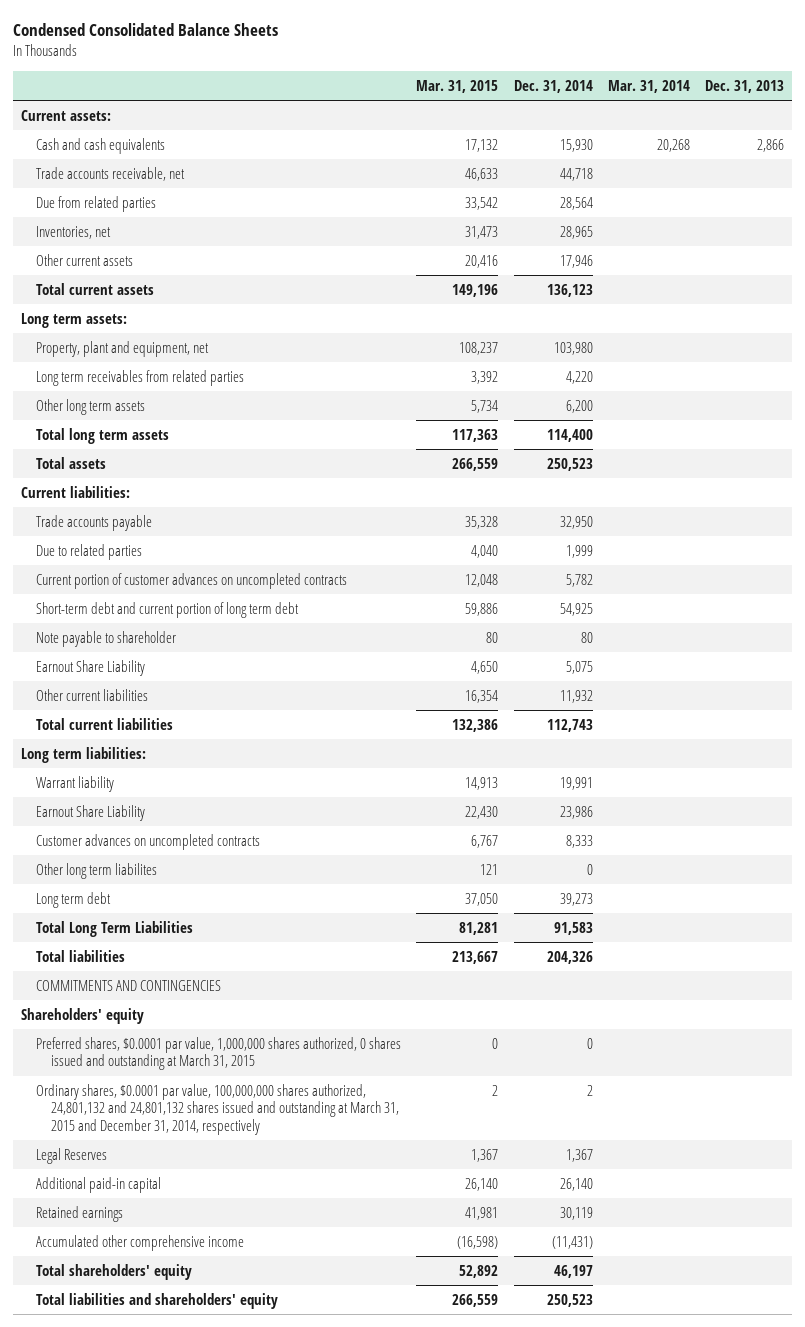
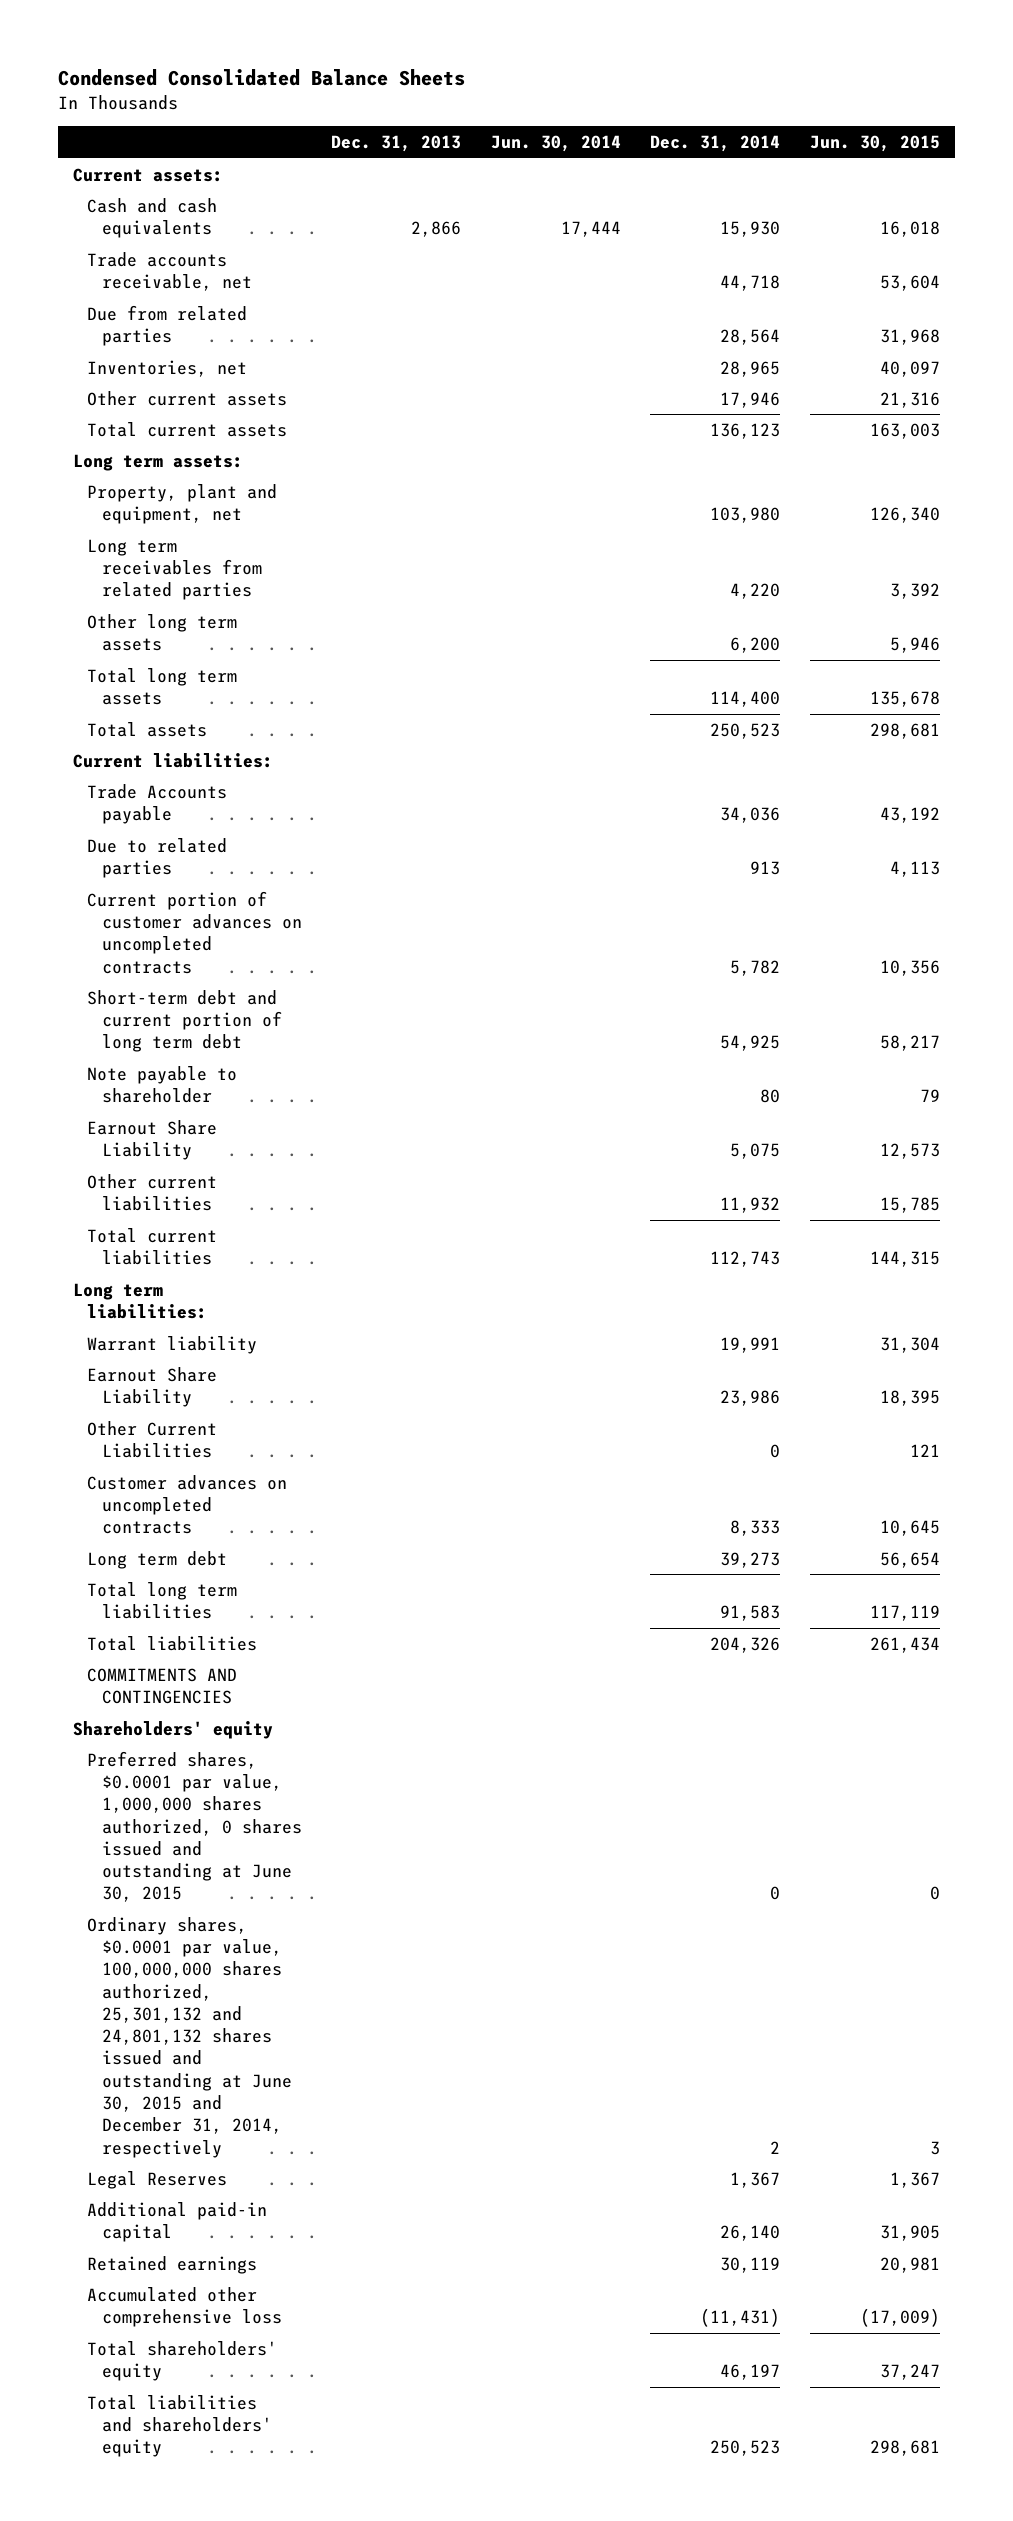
- | Mar. 31, 2015 | Dec. 31, 2014 | Mar. 31, 2014 | Dec. 31, 2013
+ | Dec. 31, 2013 | Jun. 30, 2014 | Dec. 31, 2014 | Jun. 30, 2015
- Trade accounts payable | 35,328 | 32,950 | |
- Due to related parties | 4,040 | 1,999 | |
+ Trade Accounts payable | | | 34,036 | 43,192
+ Due to related parties | | | 913 | 4,113
+ Other Current Liabilities | | | 0 | 121
- Other long term liabilites | 121 | 0 | |
- Total Long Term Liabilities | 81,281 | 91,583 | |
+ Total long term liabilities | | | 91,583 | 117,119
- Preferred shares, $0.0001 par value, 1,000,000 shares authorized, 0 shares issued and outstanding at March 31, 2015 | 0 | 0 | |
- Ordinary shares, $0.0001 par value, 100,000,000 shares authorized, 24,801,132 and 24,801,132 shares issued and outstanding at March 31, 2015 and December 31, 2014, respectively | 2 | 2 | |
+ Preferred shares, $0.0001 par value, 1,000,000 shares authorized, 0 shares issued and outstanding at June 30, 2015 | | | 0 | 0
+ Ordinary shares, $0.0001 par value, 100,000,000 shares authorized, 25,301,132 and 24,801,132 shares issued and outstanding at June 30, 2015 and December 31, 2014, respectively | | | 2 | 3
- Accumulated other comprehensive income | (16,598) | (11,431) | |
+ Accumulated other comprehensive loss | | | (11,431) | (17,009)

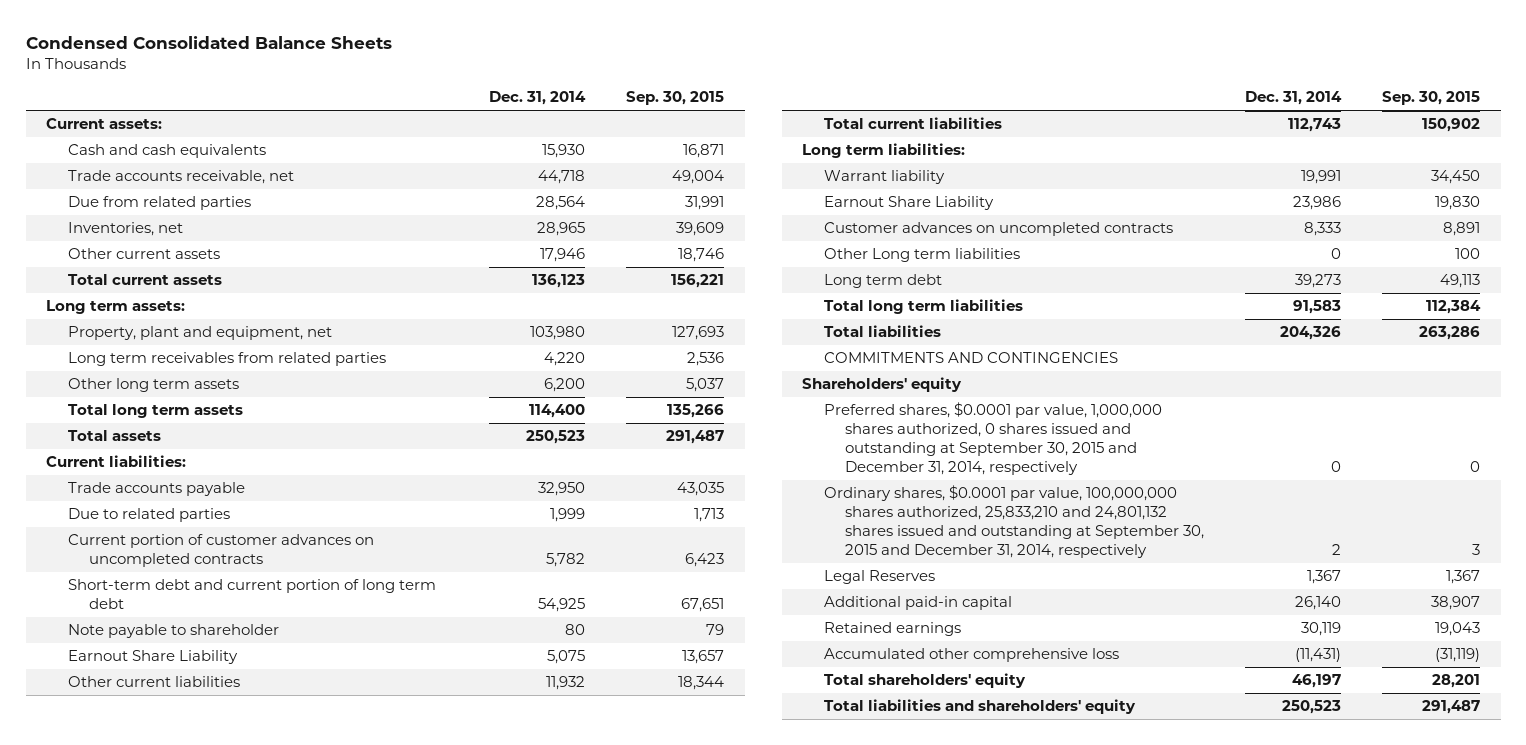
- | Dec. 31, 2013 | Jun. 30, 2014 | Dec. 31, 2014 | Jun. 30, 2015
+ | Dec. 31, 2014 | Sep. 30, 2015
- Trade Accounts payable | | | 34,036 | 43,192
- Due to related parties | | | 913 | 4,113
+ Trade accounts payable | 32,950 | 43,035
+ Due to related parties | 1,999 | 1,713
- Other Current Liabilities | | | 0 | 121
+ Other Long term liabilities | 0 | 100
- Preferred shares, $0.0001 par value, 1,000,000 shares authorized, 0 shares issued and outstanding at June 30, 2015 | | | 0 | 0
- Ordinary shares, $0.0001 par value, 100,000,000 shares authorized, 25,301,132 and 24,801,132 shares issued and outstanding at June 30, 2015 and December 31, 2014, respectively | | | 2 | 3
+ Preferred shares, $0.0001 par value, 1,000,000 shares authorized, 0 shares issued and outstanding at September 30, 2015 and December 31, 2014, respectively | 0 | 0
+ Ordinary shares, $0.0001 par value, 100,000,000 shares authorized, 25,833,210 and 24,801,132 shares issued and outstanding at September 30, 2015 and December 31, 2014, respectively | 2 | 3

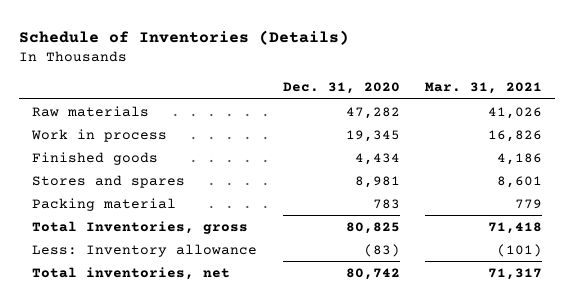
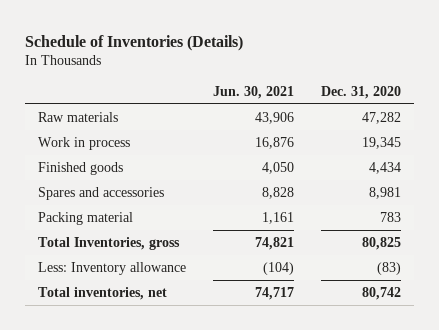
- | Dec. 31, 2020 | Mar. 31, 2021
+ | Jun. 30, 2021 | Dec. 31, 2020
- Stores and spares | 8,981 | 8,601
+ Spares and accessories | 8,828 | 8,981

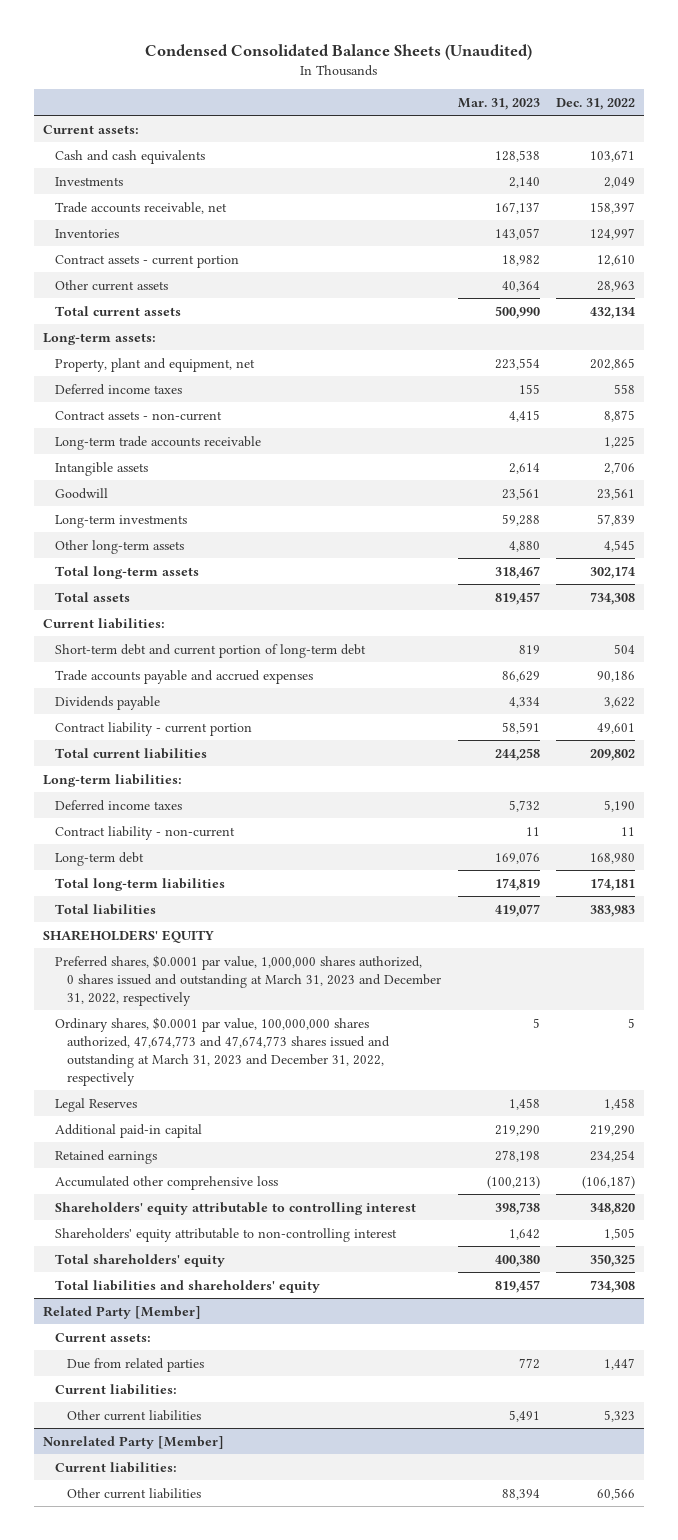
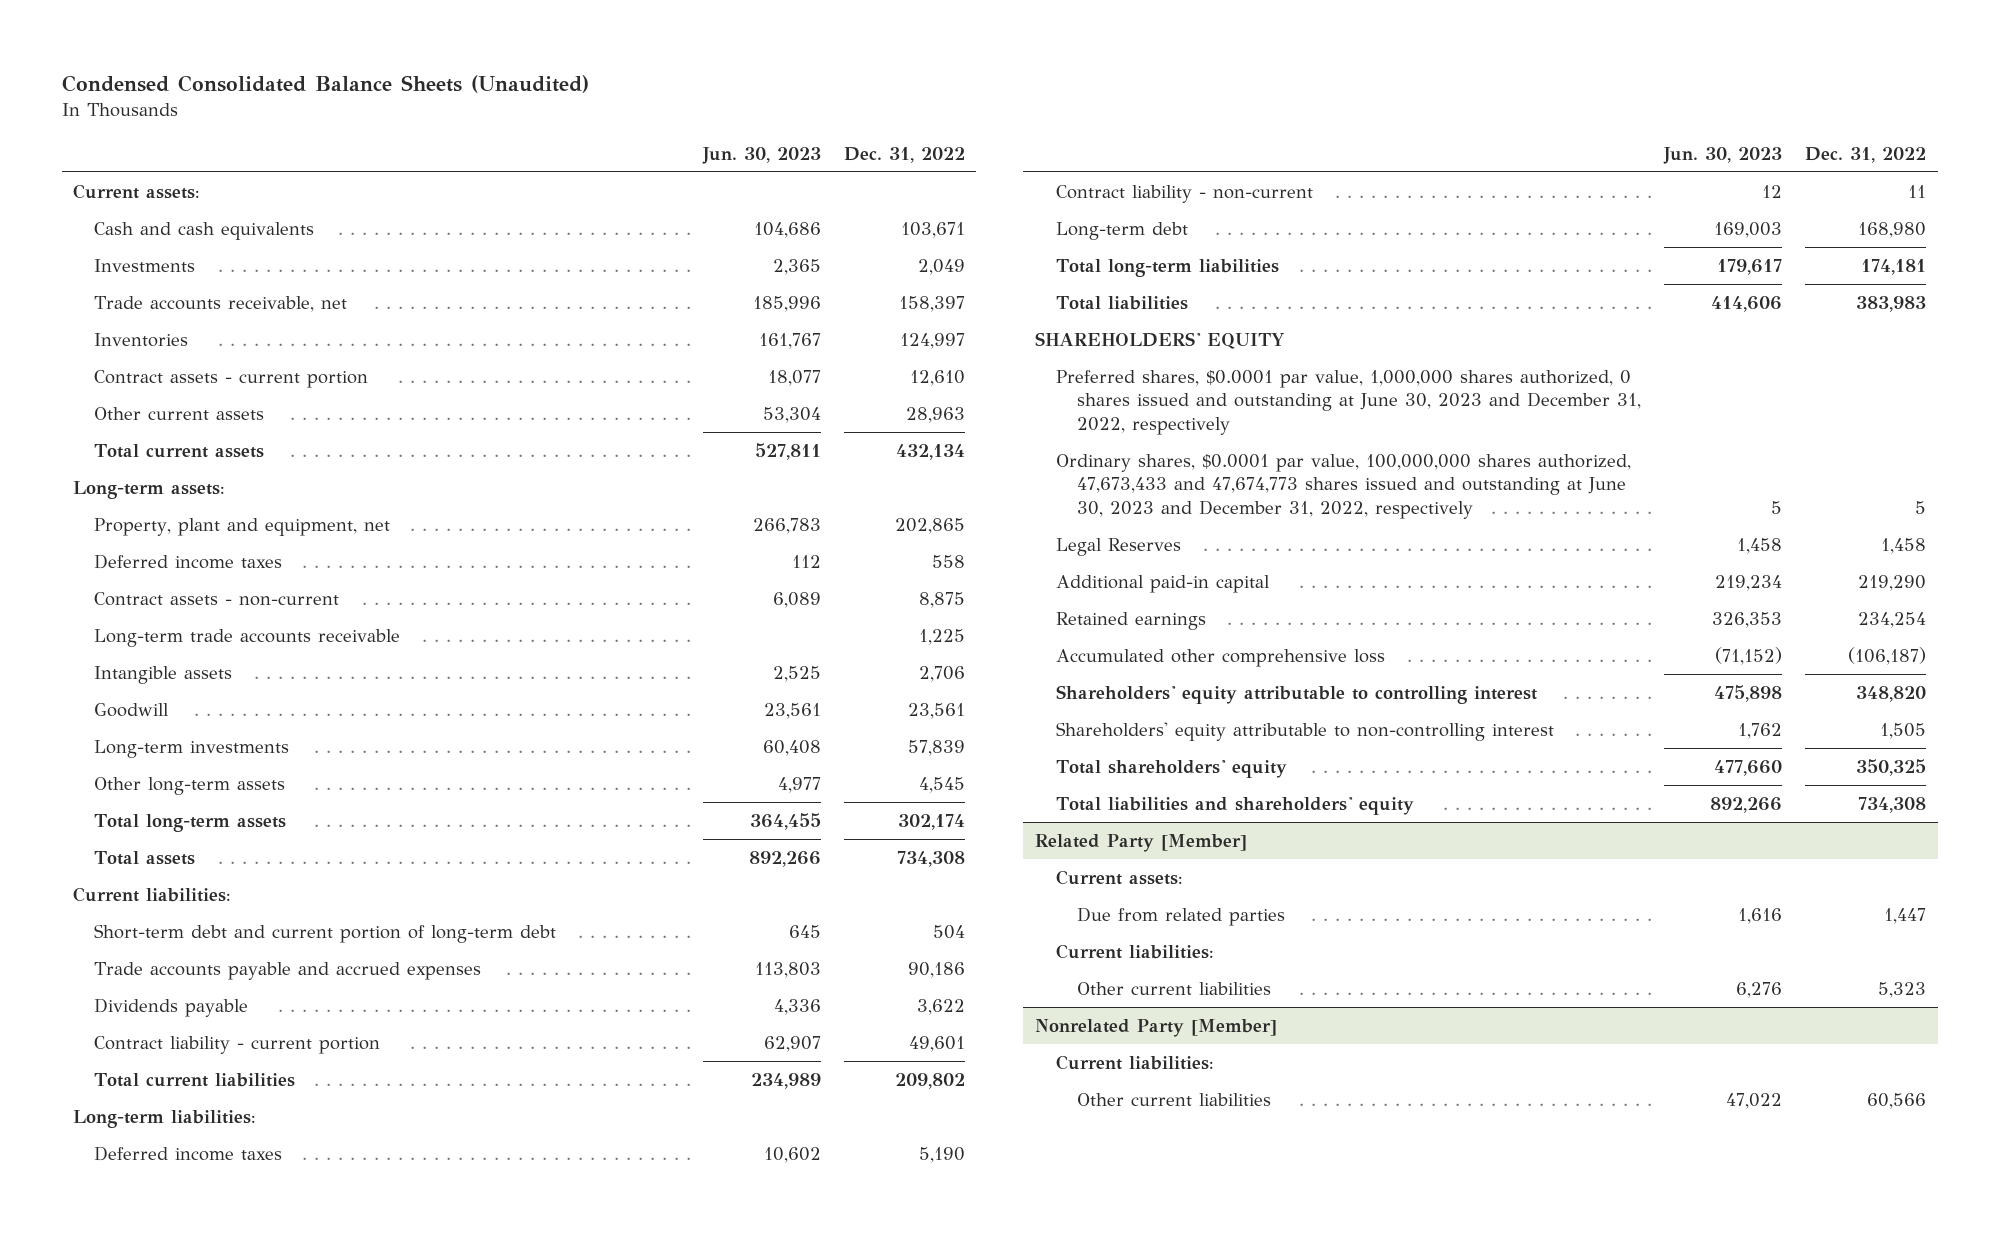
- | Mar. 31, 2023 | Dec. 31, 2022
+ | Jun. 30, 2023 | Dec. 31, 2022
- Preferred shares, $0.0001 par value, 1,000,000 shares authorized, 0 shares issued and outstanding at March 31, 2023 and December 31, 2022, respectively
- Ordinary shares, $0.0001 par value, 100,000,000 shares authorized, 47,674,773 and 47,674,773 shares issued and outstanding at March 31, 2023 and December 31, 2022, respectively | 5 | 5
+ Preferred shares, $0.0001 par value, 1,000,000 shares authorized, 0 shares issued and outstanding at June 30, 2023 and December 31, 2022, respectively
+ Ordinary shares, $0.0001 par value, 100,000,000 shares authorized, 47,673,433 and 47,674,773 shares issued and outstanding at June 30, 2023 and December 31, 2022, respectively | 5 | 5

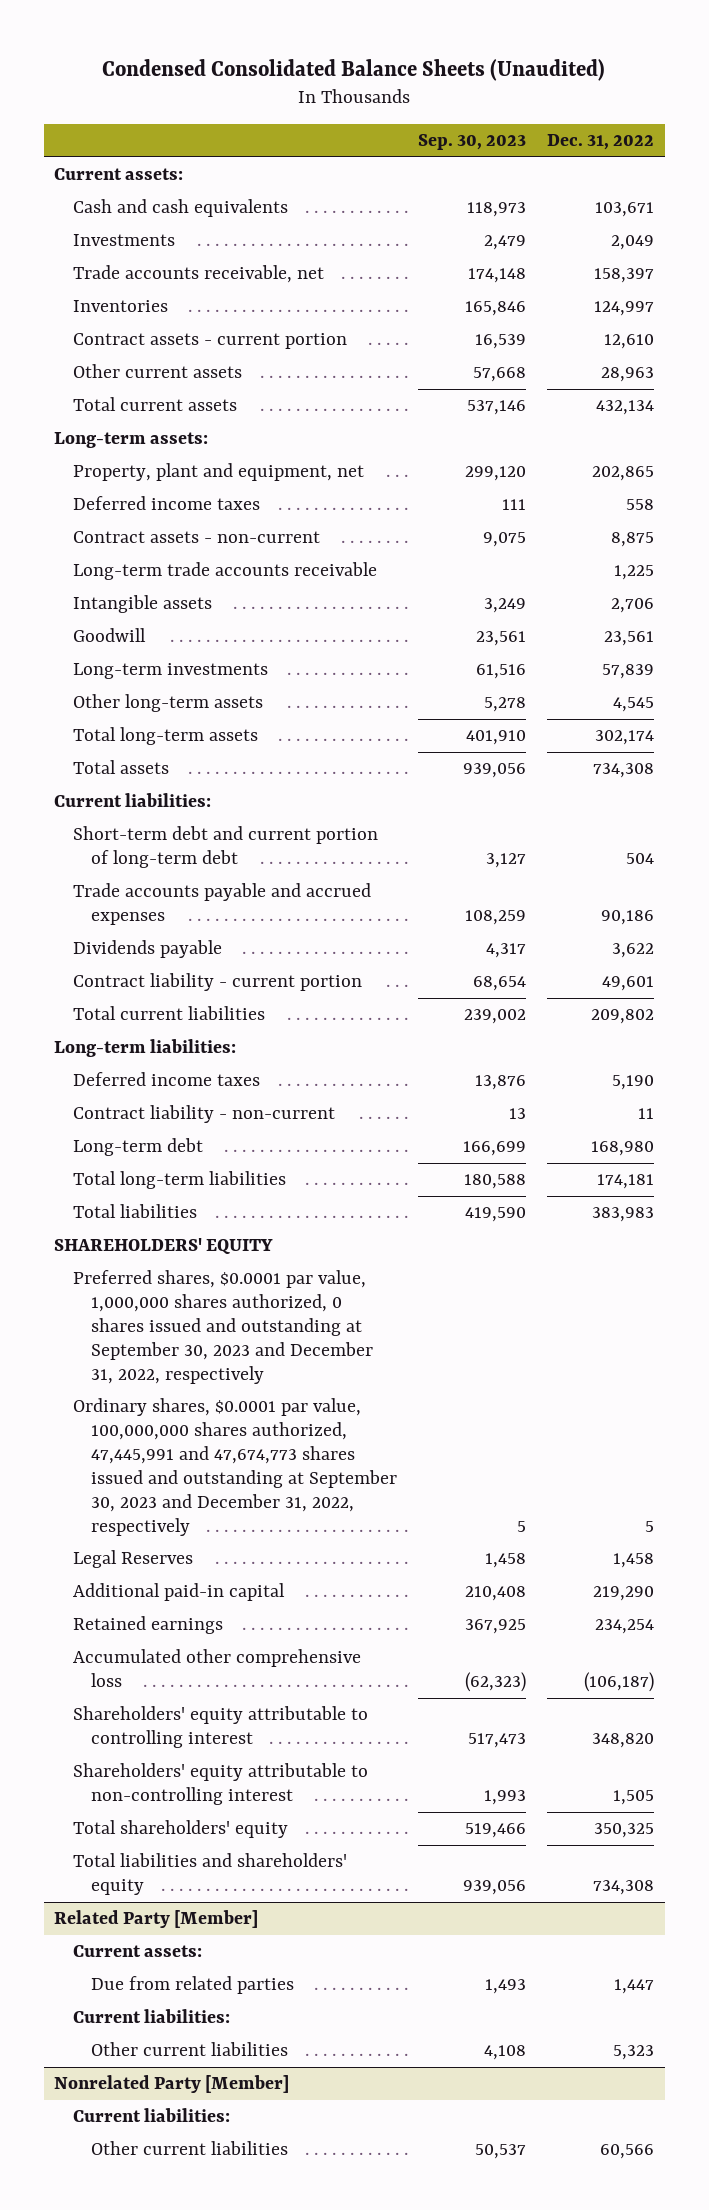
- | Jun. 30, 2023 | Dec. 31, 2022
+ | Sep. 30, 2023 | Dec. 31, 2022
- Preferred shares, $0.0001 par value, 1,000,000 shares authorized, 0 shares issued and outstanding at June 30, 2023 and December 31, 2022, respectively
- Ordinary shares, $0.0001 par value, 100,000,000 shares authorized, 47,673,433 and 47,674,773 shares issued and outstanding at June 30, 2023 and December 31, 2022, respectively | 5 | 5
+ Preferred shares, $0.0001 par value, 1,000,000 shares authorized, 0 shares issued and outstanding at September 30, 2023 and December 31, 2022, respectively
+ Ordinary shares, $0.0001 par value, 100,000,000 shares authorized, 47,445,991 and 47,674,773 shares issued and outstanding at September 30, 2023 and December 31, 2022, respectively | 5 | 5

